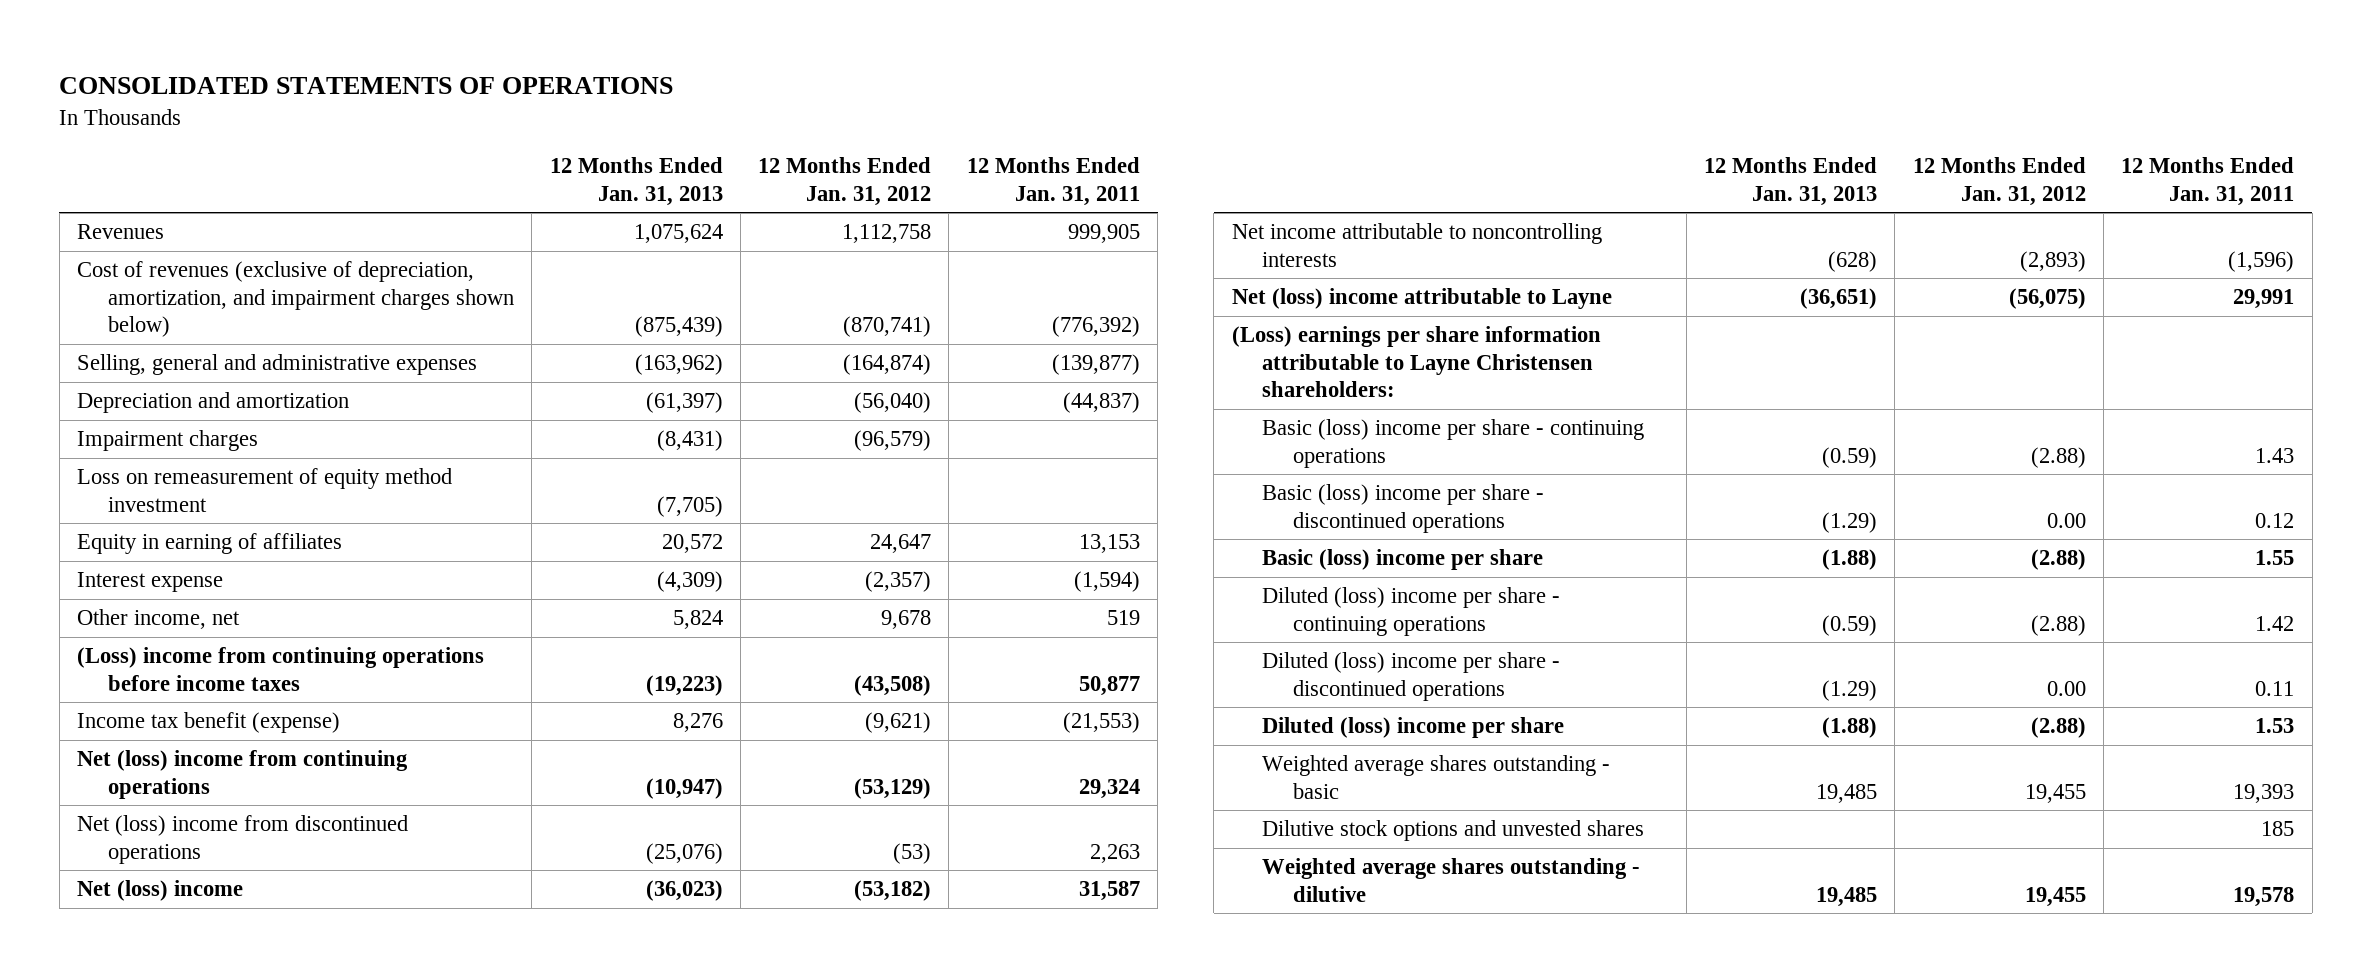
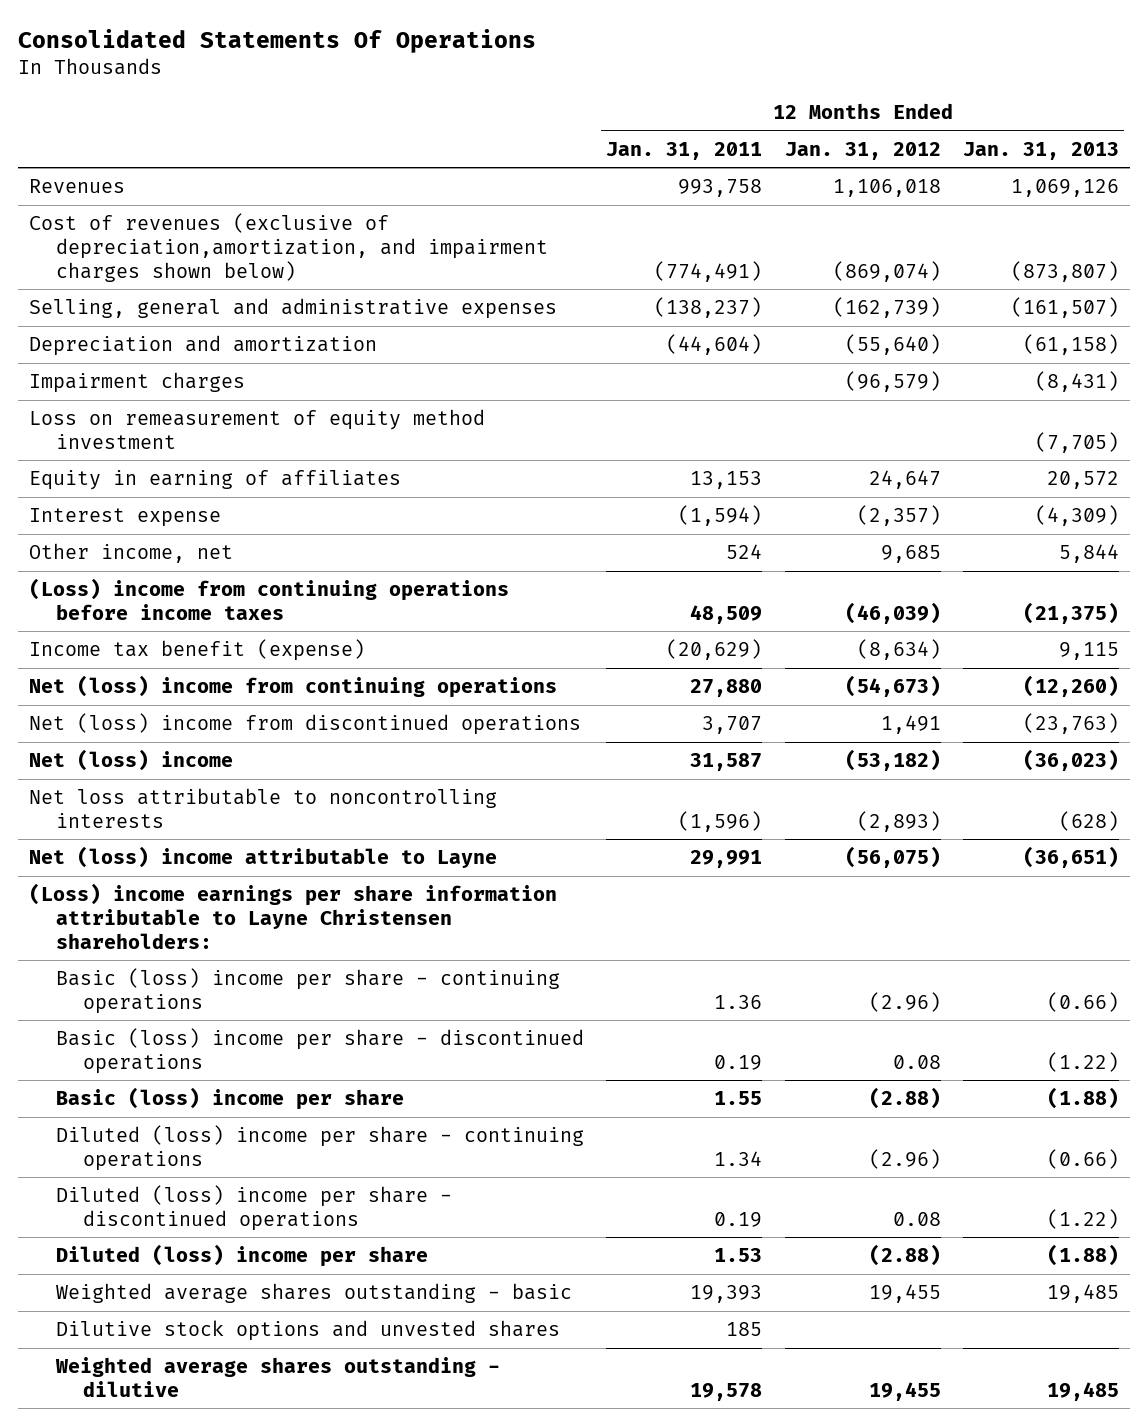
- CONSOLIDATED STATEMENTS OF OPERATIONS
+ Consolidated Statements Of Operations
- | 12 Months Ended Jan. 31, 2013 | 12 Months Ended Jan. 31, 2012 | 12 Months Ended Jan. 31, 2011
+ | 12 Months Ended Jan. 31, 2011 | 12 Months Ended Jan. 31, 2012 | 12 Months Ended Jan. 31, 2013
- Revenues | 1,075,624 | 1,112,758 | 999,905
- Cost of revenues (exclusive of depreciation, amortization, and impairment charges shown below) | (875,439) | (870,741) | (776,392)
- Selling, general and administrative expenses | (163,962) | (164,874) | (139,877)
- Depreciation and amortization | (61,397) | (56,040) | (44,837)
+ Revenues | 993,758 | 1,106,018 | 1,069,126
+ Cost of revenues (exclusive of depreciation,amortization, and impairment charges shown below) | (774,491) | (869,074) | (873,807)
+ Selling, general and administrative expenses | (138,237) | (162,739) | (161,507)
+ Depreciation and amortization | (44,604) | (55,640) | (61,158)
- Other income, net | 5,824 | 9,678 | 519
- (Loss) income from continuing operations before income taxes | (19,223) | (43,508) | 50,877
- Income tax benefit (expense) | 8,276 | (9,621) | (21,553)
- Net (loss) income from continuing operations | (10,947) | (53,129) | 29,324
- Net (loss) income from discontinued operations | (25,076) | (53) | 2,263
+ Other income, net | 524 | 9,685 | 5,844
+ (Loss) income from continuing operations before income taxes | 48,509 | (46,039) | (21,375)
+ Income tax benefit (expense) | (20,629) | (8,634) | 9,115
+ Net (loss) income from continuing operations | 27,880 | (54,673) | (12,260)
+ Net (loss) income from discontinued operations | 3,707 | 1,491 | (23,763)
- Net income attributable to noncontrolling interests | (628) | (2,893) | (1,596)
+ Net loss attributable to noncontrolling interests | (1,596) | (2,893) | (628)
- (Loss) earnings per share information attributable to Layne Christensen shareholders:
- Basic (loss) income per share - continuing operations | (0.59) | (2.88) | 1.43
- Basic (loss) income per share - discontinued operations | (1.29) | 0.00 | 0.12
+ (Loss) income earnings per share information attributable to Layne Christensen shareholders:
+ Basic (loss) income per share - continuing operations | 1.36 | (2.96) | (0.66)
+ Basic (loss) income per share - discontinued operations | 0.19 | 0.08 | (1.22)
- Diluted (loss) income per share - continuing operations | (0.59) | (2.88) | 1.42
- Diluted (loss) income per share - discontinued operations | (1.29) | 0.00 | 0.11
+ Diluted (loss) income per share - continuing operations | 1.34 | (2.96) | (0.66)
+ Diluted (loss) income per share - discontinued operations | 0.19 | 0.08 | (1.22)

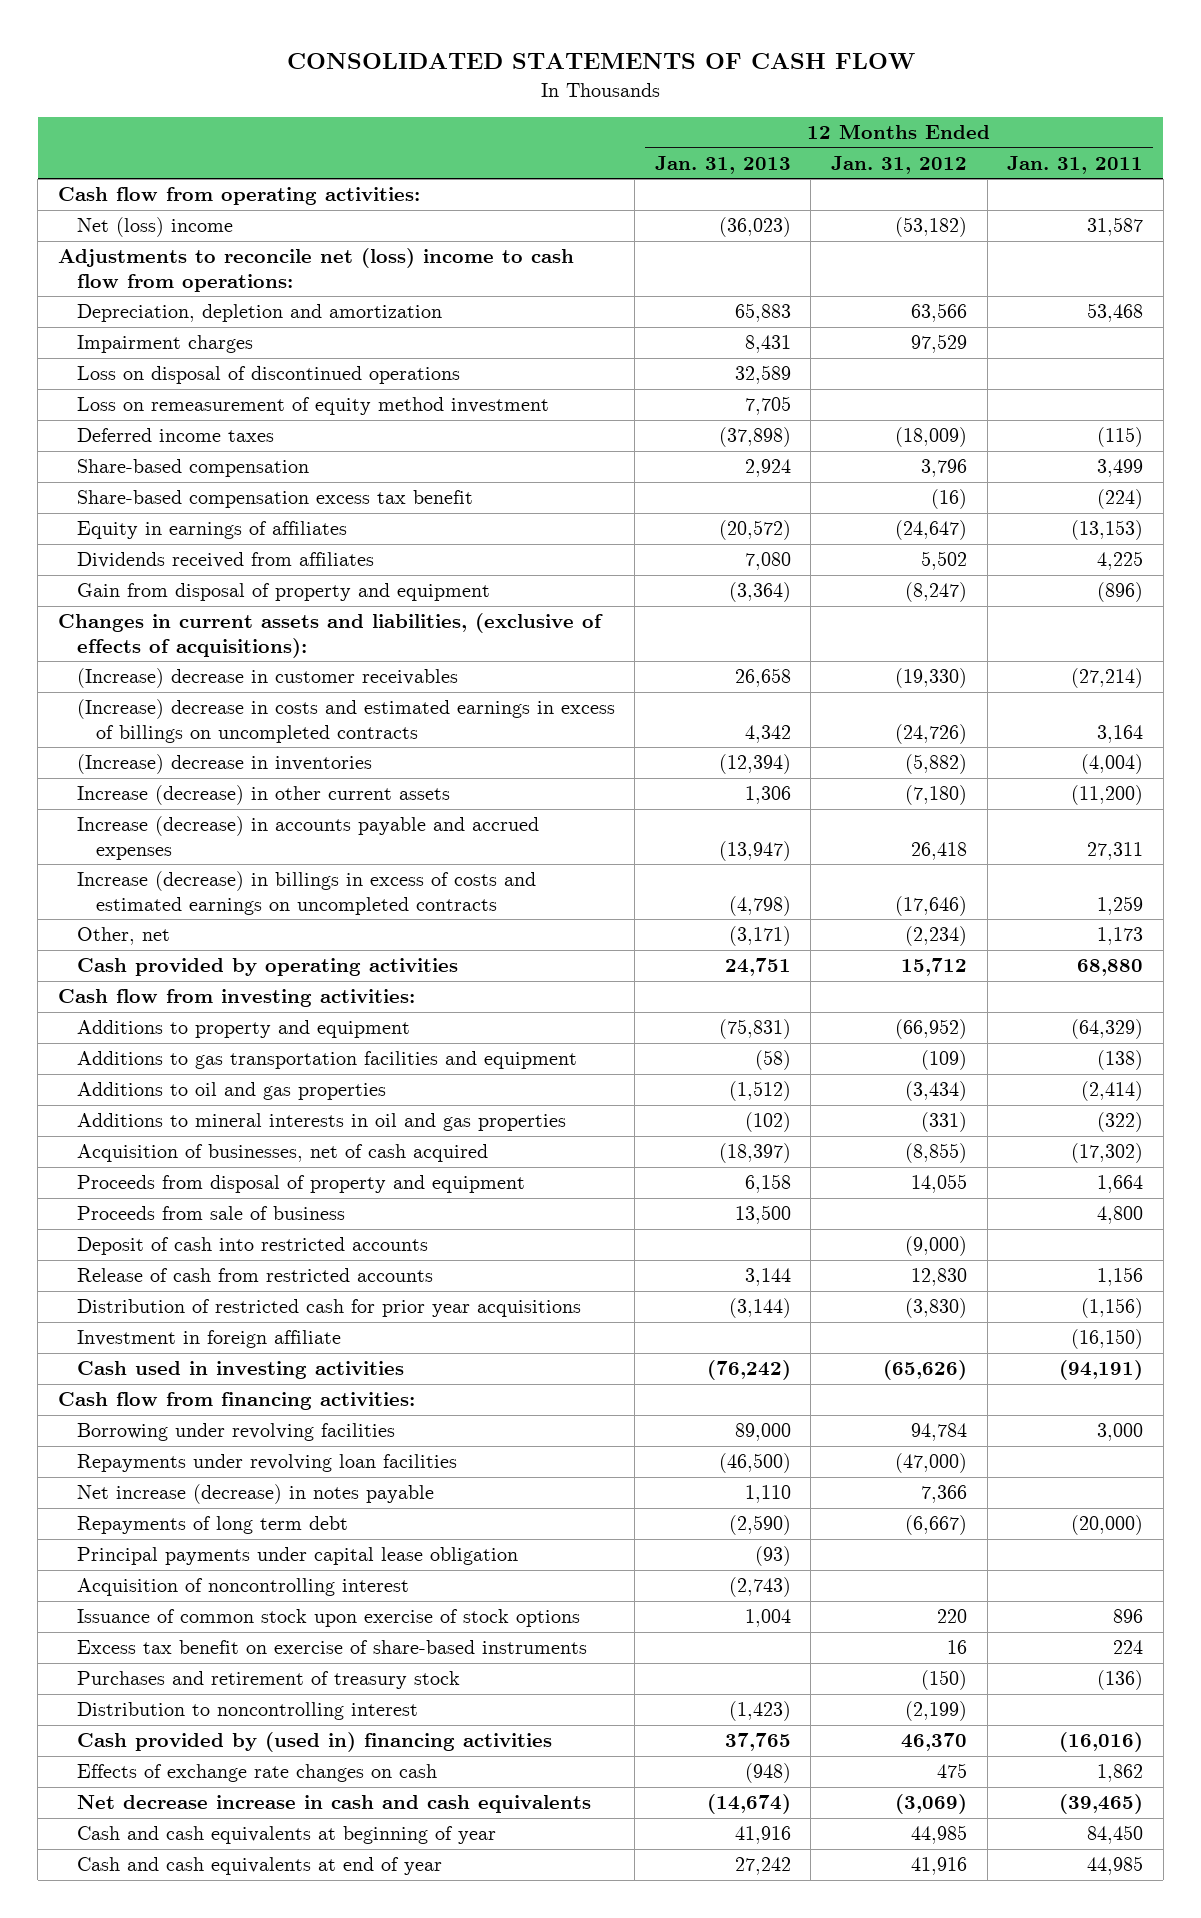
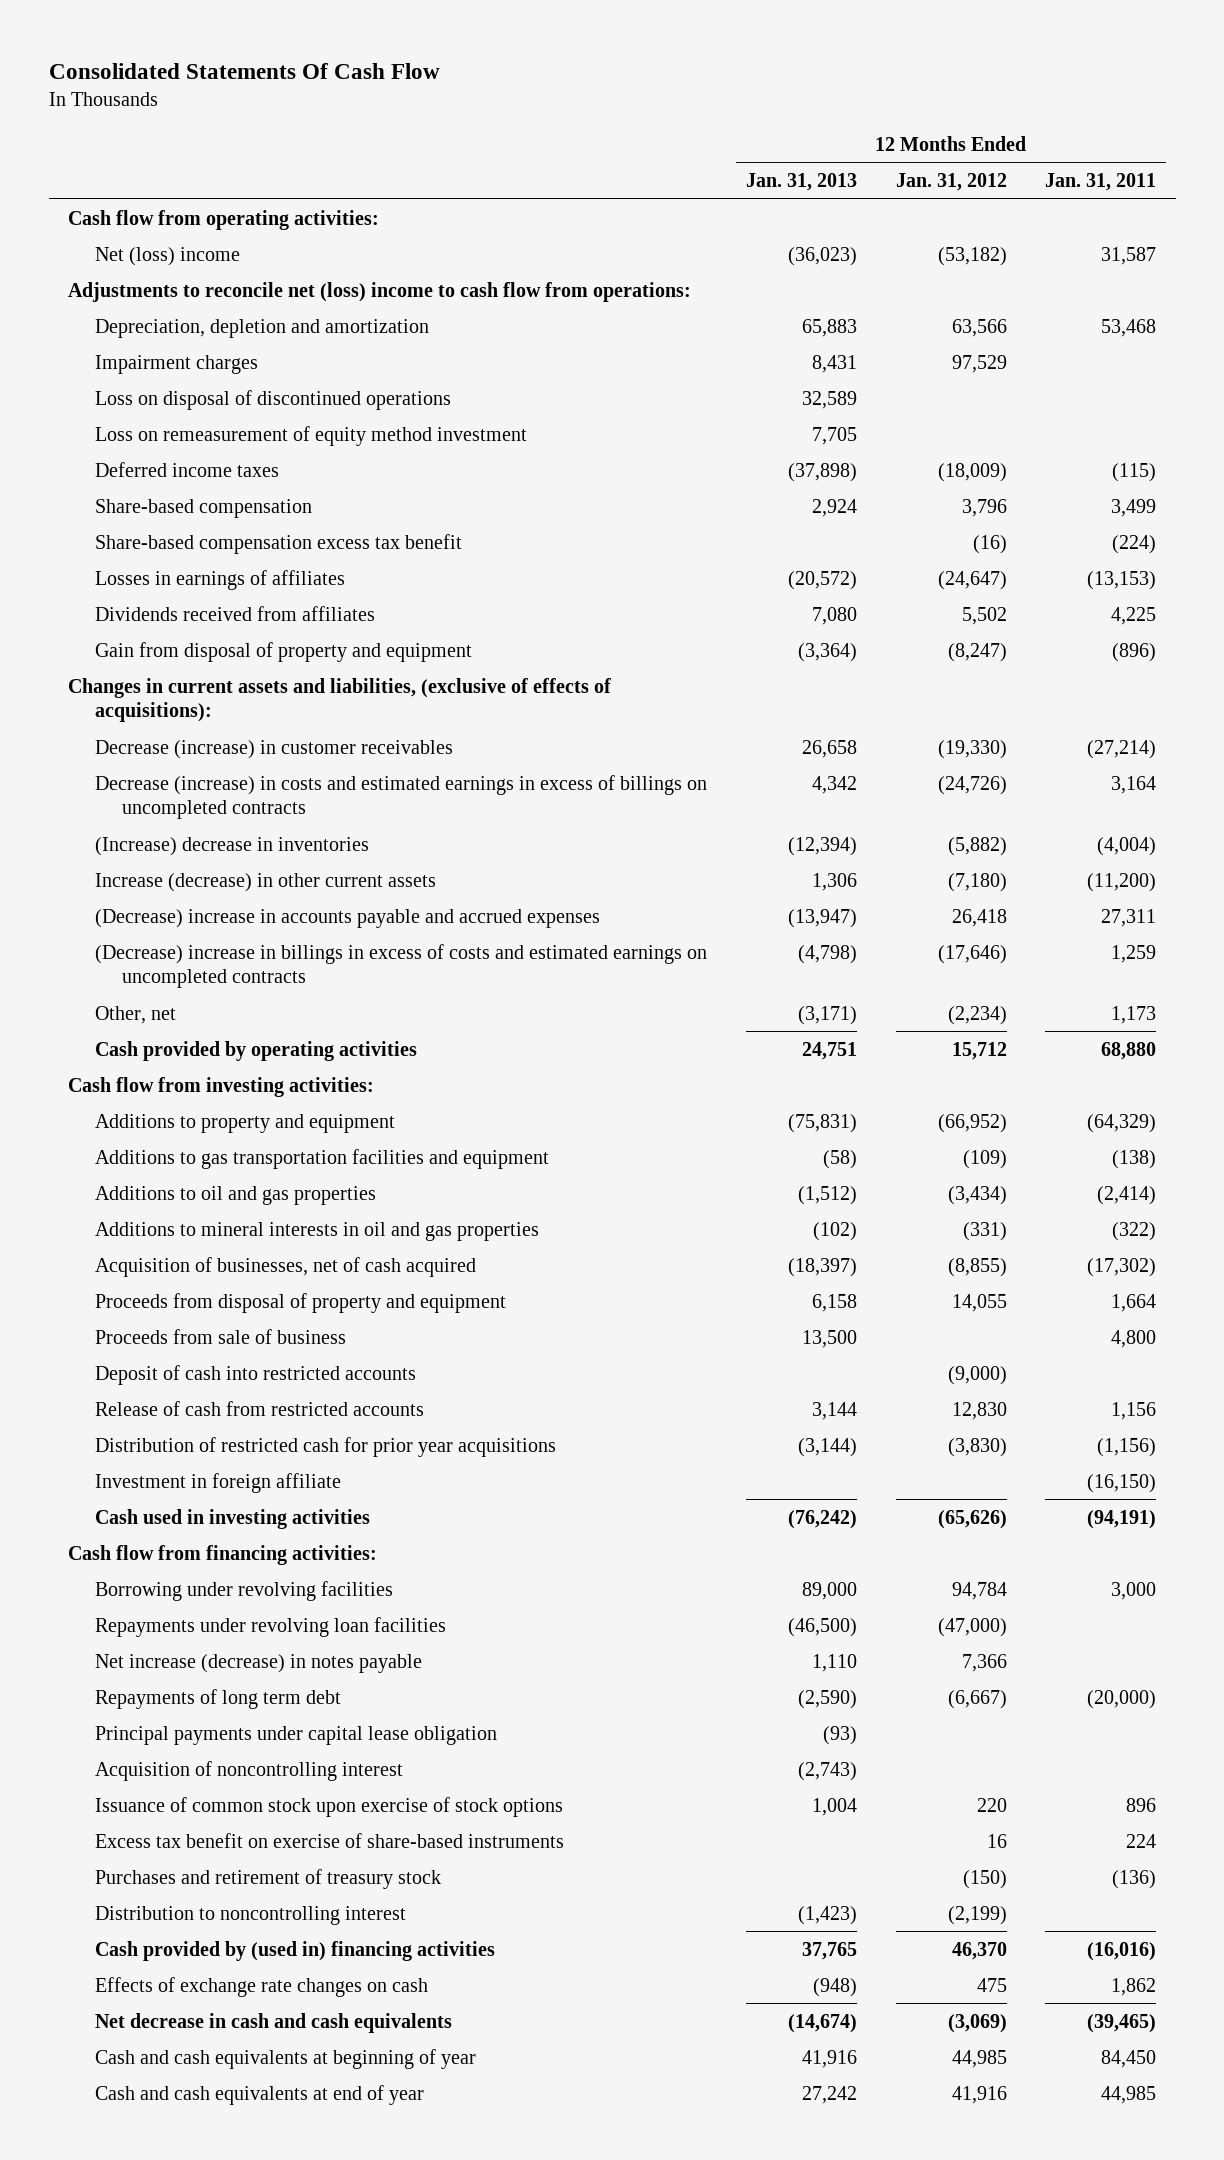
- CONSOLIDATED STATEMENTS OF CASH FLOW
+ Consolidated Statements Of Cash Flow
- Equity in earnings of affiliates | (20,572) | (24,647) | (13,153)
+ Losses in earnings of affiliates | (20,572) | (24,647) | (13,153)
- (Increase) decrease in customer receivables | 26,658 | (19,330) | (27,214)
- (Increase) decrease in costs and estimated earnings in excess of billings on uncompleted contracts | 4,342 | (24,726) | 3,164
+ Decrease (increase) in customer receivables | 26,658 | (19,330) | (27,214)
+ Decrease (increase) in costs and estimated earnings in excess of billings on uncompleted contracts | 4,342 | (24,726) | 3,164
- Increase (decrease) in accounts payable and accrued expenses | (13,947) | 26,418 | 27,311
- Increase (decrease) in billings in excess of costs and estimated earnings on uncompleted contracts | (4,798) | (17,646) | 1,259
+ (Decrease) increase in accounts payable and accrued expenses | (13,947) | 26,418 | 27,311
+ (Decrease) increase in billings in excess of costs and estimated earnings on uncompleted contracts | (4,798) | (17,646) | 1,259
- Net decrease increase in cash and cash equivalents | (14,674) | (3,069) | (39,465)
+ Net decrease in cash and cash equivalents | (14,674) | (3,069) | (39,465)

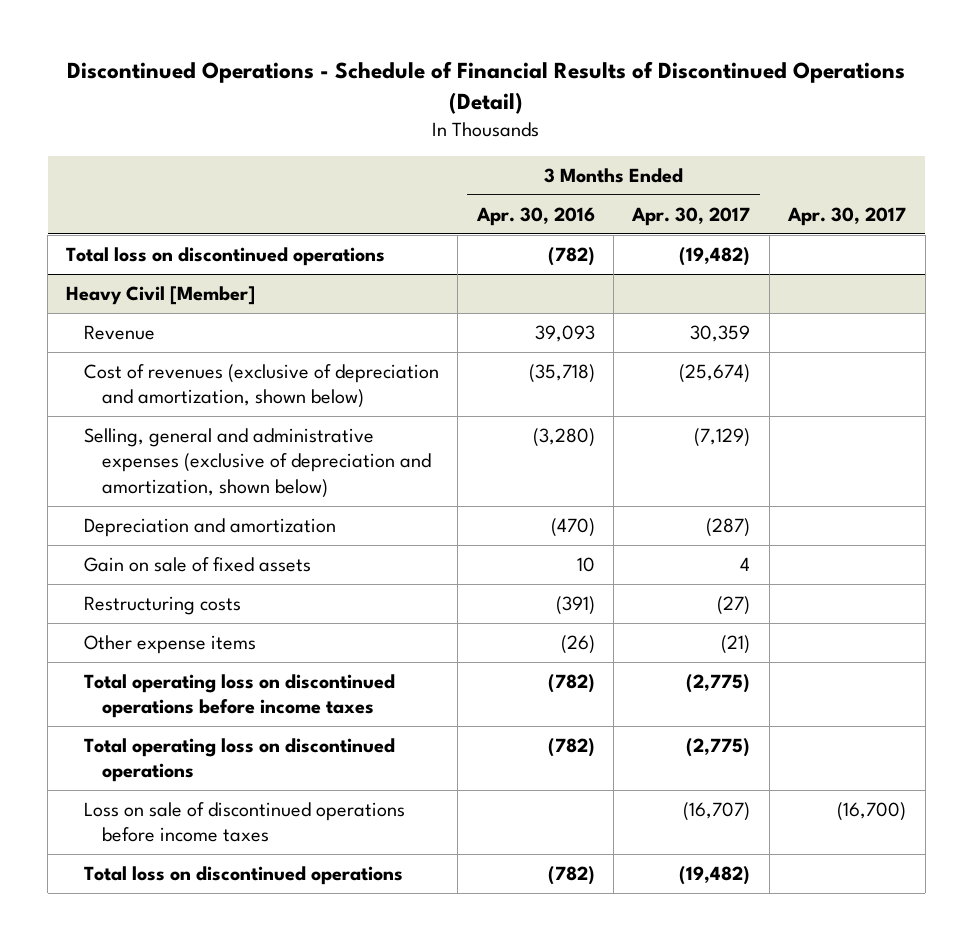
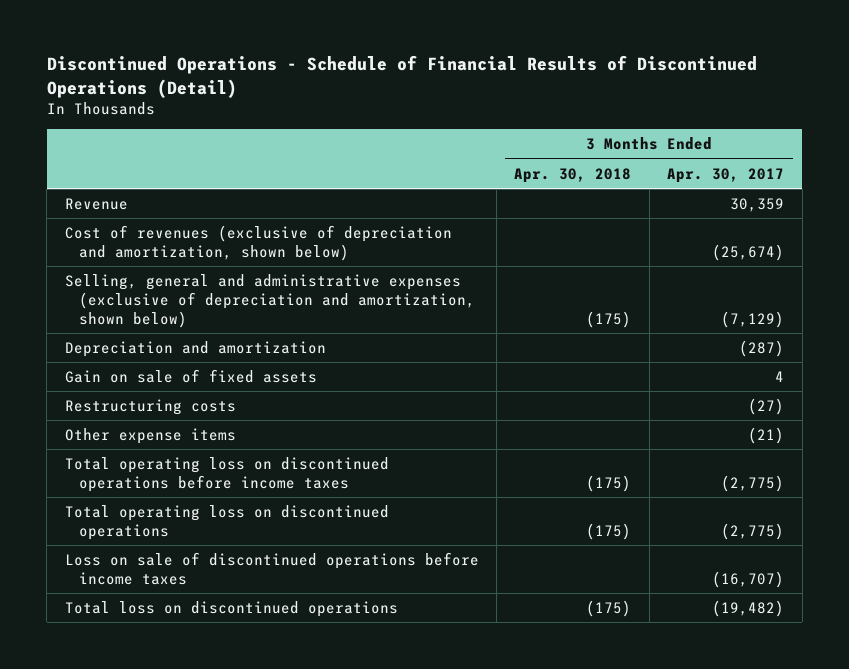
- | 3 Months Ended Apr. 30, 2016 | 3 Months Ended Apr. 30, 2017 | Apr. 30, 2017
+ | 3 Months Ended Apr. 30, 2018 | 3 Months Ended Apr. 30, 2017
- Total loss on discontinued operations | (782) | (19,482) |
- Heavy Civil [Member]

